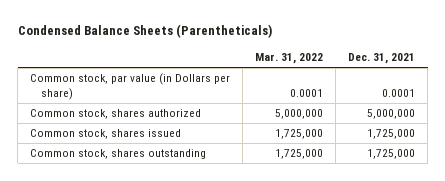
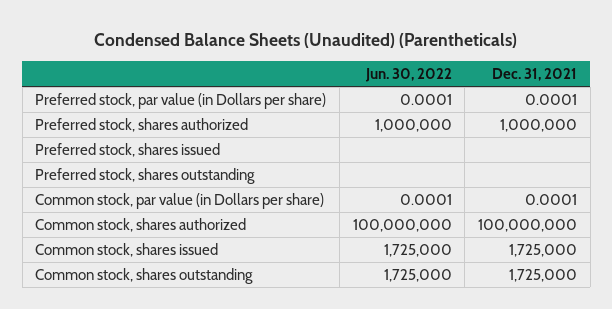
- Condensed Balance Sheets (Parentheticals)
+ Condensed Balance Sheets (Unaudited) (Parentheticals)
- | Mar. 31, 2022 | Dec. 31, 2021
+ | Jun. 30, 2022 | Dec. 31, 2021
+ Preferred stock, par value (in Dollars per share) | 0.0001 | 0.0001
+ Preferred stock, shares authorized | 1,000,000 | 1,000,000
+ Preferred stock, shares issued
+ Preferred stock, shares outstanding
- Common stock, shares authorized | 5,000,000 | 5,000,000
+ Common stock, shares authorized | 100,000,000 | 100,000,000

